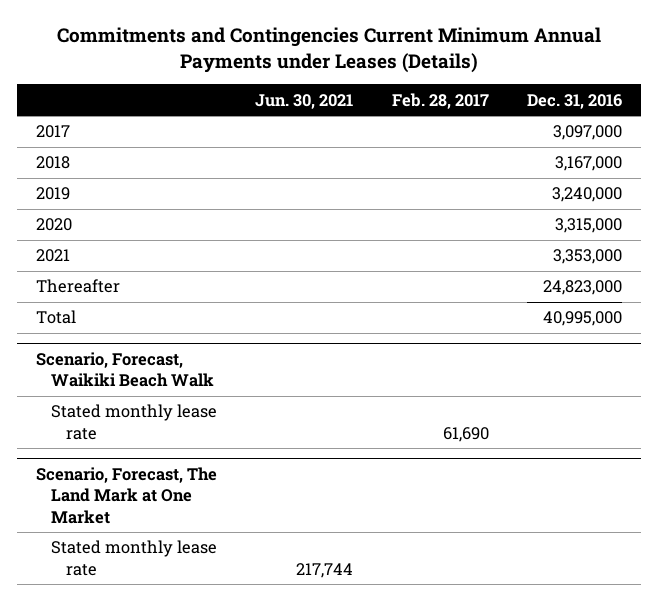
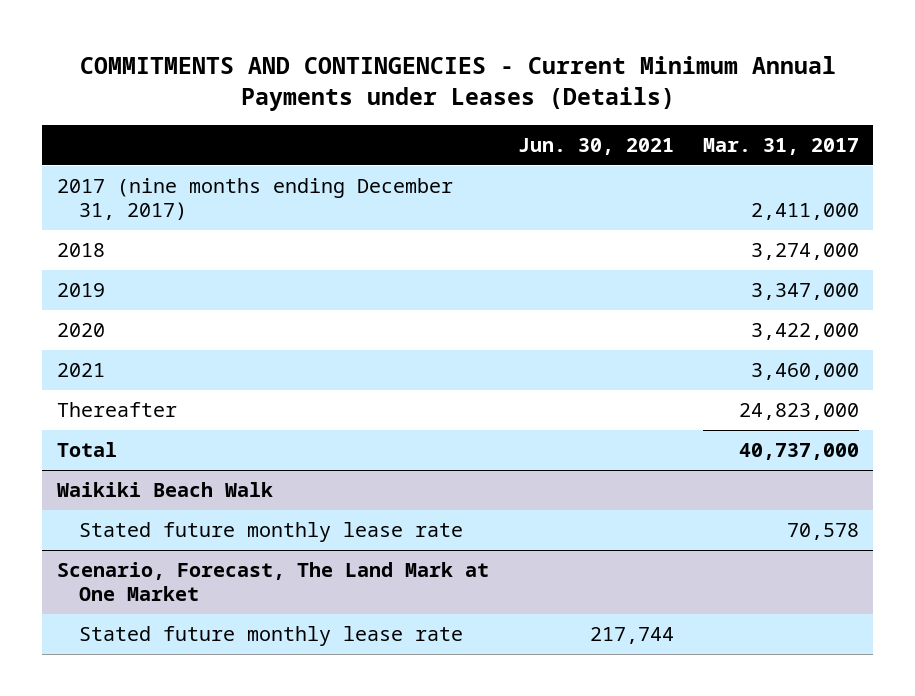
- Commitments and Contingencies Current Minimum Annual Payments under Leases (Details)
+ COMMITMENTS AND CONTINGENCIES - Current Minimum Annual Payments under Leases (Details)
- | Jun. 30, 2021 | Feb. 28, 2017 | Dec. 31, 2016
+ | Jun. 30, 2021 | Mar. 31, 2017
- 2017 | | | 3,097,000
+ 2017 (nine months ending December 31, 2017) | | 2,411,000
- Scenario, Forecast, Waikiki Beach Walk
- Stated monthly lease rate | | 61,690 |
+ Waikiki Beach Walk
+ Stated future monthly lease rate | | 70,578
@ Scenario, Forecast, The Land Mark at One Market
- Stated monthly lease rate | 217,744 | |
+ Stated future monthly lease rate | 217,744 |

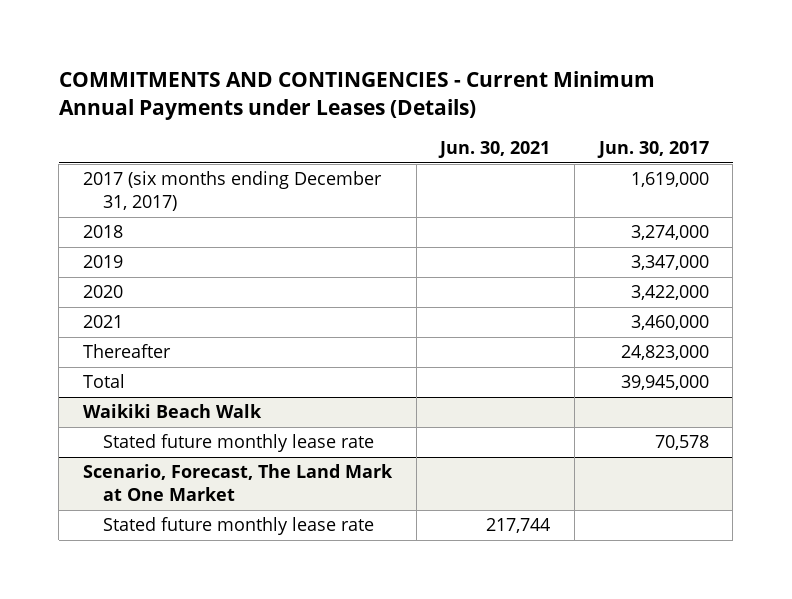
- | Jun. 30, 2021 | Mar. 31, 2017
+ | Jun. 30, 2021 | Jun. 30, 2017
- 2017 (nine months ending December 31, 2017) | | 2,411,000
+ 2017 (six months ending December 31, 2017) | | 1,619,000

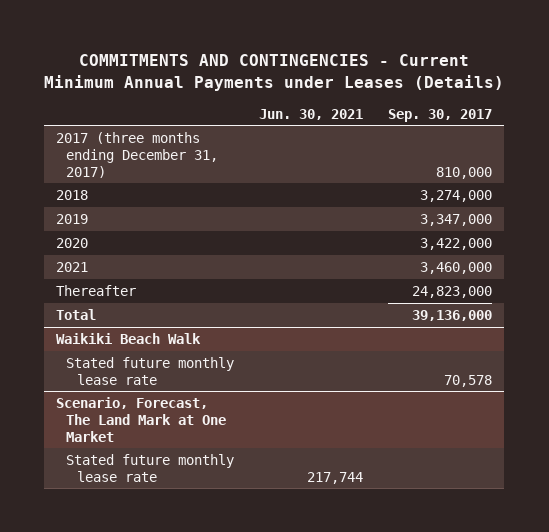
- | Jun. 30, 2021 | Jun. 30, 2017
+ | Jun. 30, 2021 | Sep. 30, 2017
- 2017 (six months ending December 31, 2017) | | 1,619,000
+ 2017 (three months ending December 31, 2017) | | 810,000

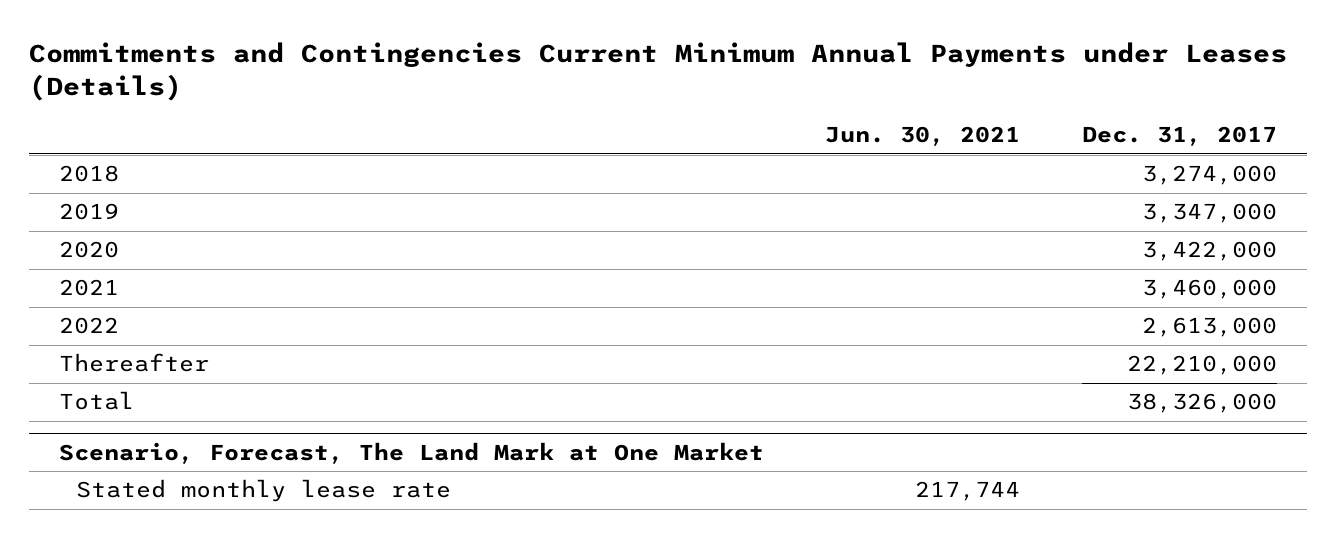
- COMMITMENTS AND CONTINGENCIES - Current Minimum Annual Payments under Leases (Details)
+ Commitments and Contingencies Current Minimum Annual Payments under Leases (Details)
- | Jun. 30, 2021 | Sep. 30, 2017
+ | Jun. 30, 2021 | Dec. 31, 2017
- 2017 (three months ending December 31, 2017) | | 810,000
+ 2022 | | 2,613,000
- Waikiki Beach Walk
- Stated future monthly lease rate | | 70,578
@ Scenario, Forecast, The Land Mark at One Market
- Stated future monthly lease rate | 217,744 |
+ Stated monthly lease rate | 217,744 |

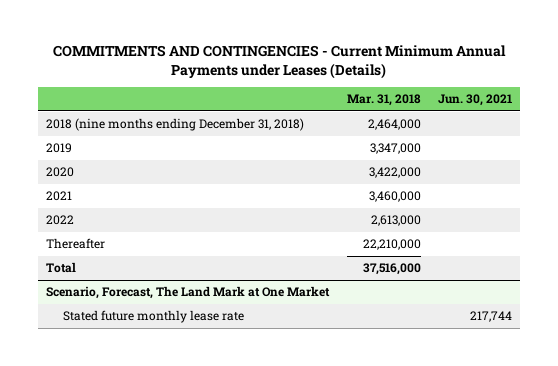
- Commitments and Contingencies Current Minimum Annual Payments under Leases (Details)
+ COMMITMENTS AND CONTINGENCIES - Current Minimum Annual Payments under Leases (Details)
- | Jun. 30, 2021 | Dec. 31, 2017
+ | Mar. 31, 2018 | Jun. 30, 2021
- 2018 | | 3,274,000
+ 2018 (nine months ending December 31, 2018) | 2,464,000 |
@ Scenario, Forecast, The Land Mark at One Market
- Stated monthly lease rate | 217,744 |
+ Stated future monthly lease rate | | 217,744

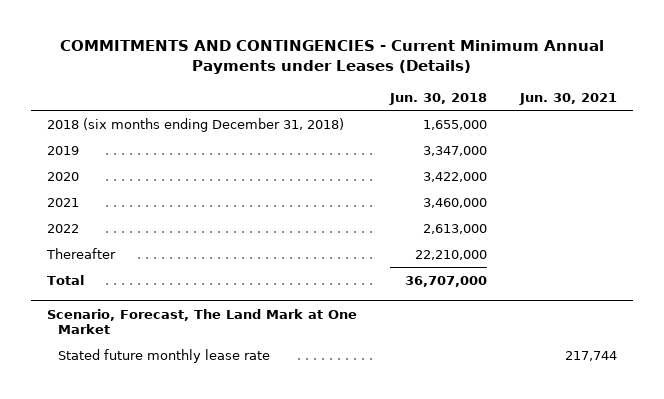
- | Mar. 31, 2018 | Jun. 30, 2021
+ | Jun. 30, 2018 | Jun. 30, 2021
- 2018 (nine months ending December 31, 2018) | 2,464,000 |
+ 2018 (six months ending December 31, 2018) | 1,655,000 |

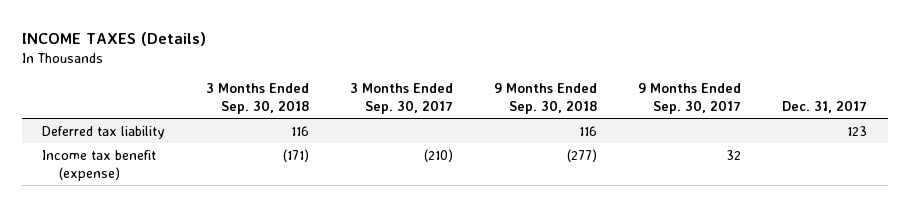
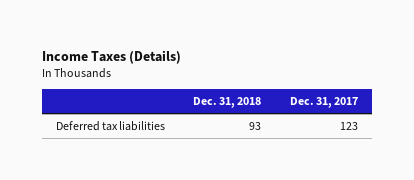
- INCOME TAXES (Details)
+ Income Taxes (Details)
- | 3 Months Ended Sep. 30, 2018 | 3 Months Ended Sep. 30, 2017 | 9 Months Ended Sep. 30, 2018 | 9 Months Ended Sep. 30, 2017 | Dec. 31, 2017
+ | Dec. 31, 2018 | Dec. 31, 2017
- Deferred tax liability | 116 | | 116 | | 123
- Income tax benefit (expense) | (171) | (210) | (277) | 32 |
+ Deferred tax liabilities | 93 | 123

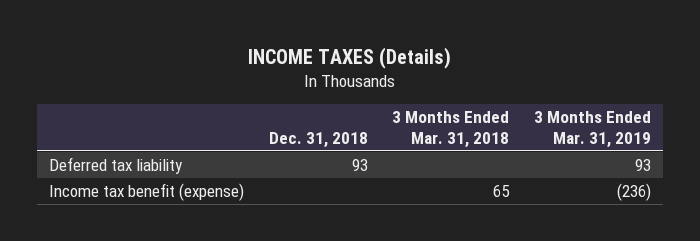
- Income Taxes (Details)
+ INCOME TAXES (Details)
- | Dec. 31, 2018 | Dec. 31, 2017
+ | Dec. 31, 2018 | 3 Months Ended Mar. 31, 2018 | 3 Months Ended Mar. 31, 2019
- Deferred tax liabilities | 93 | 123
+ Deferred tax liability | 93 | | 93
+ Income tax benefit (expense) | | 65 | (236)

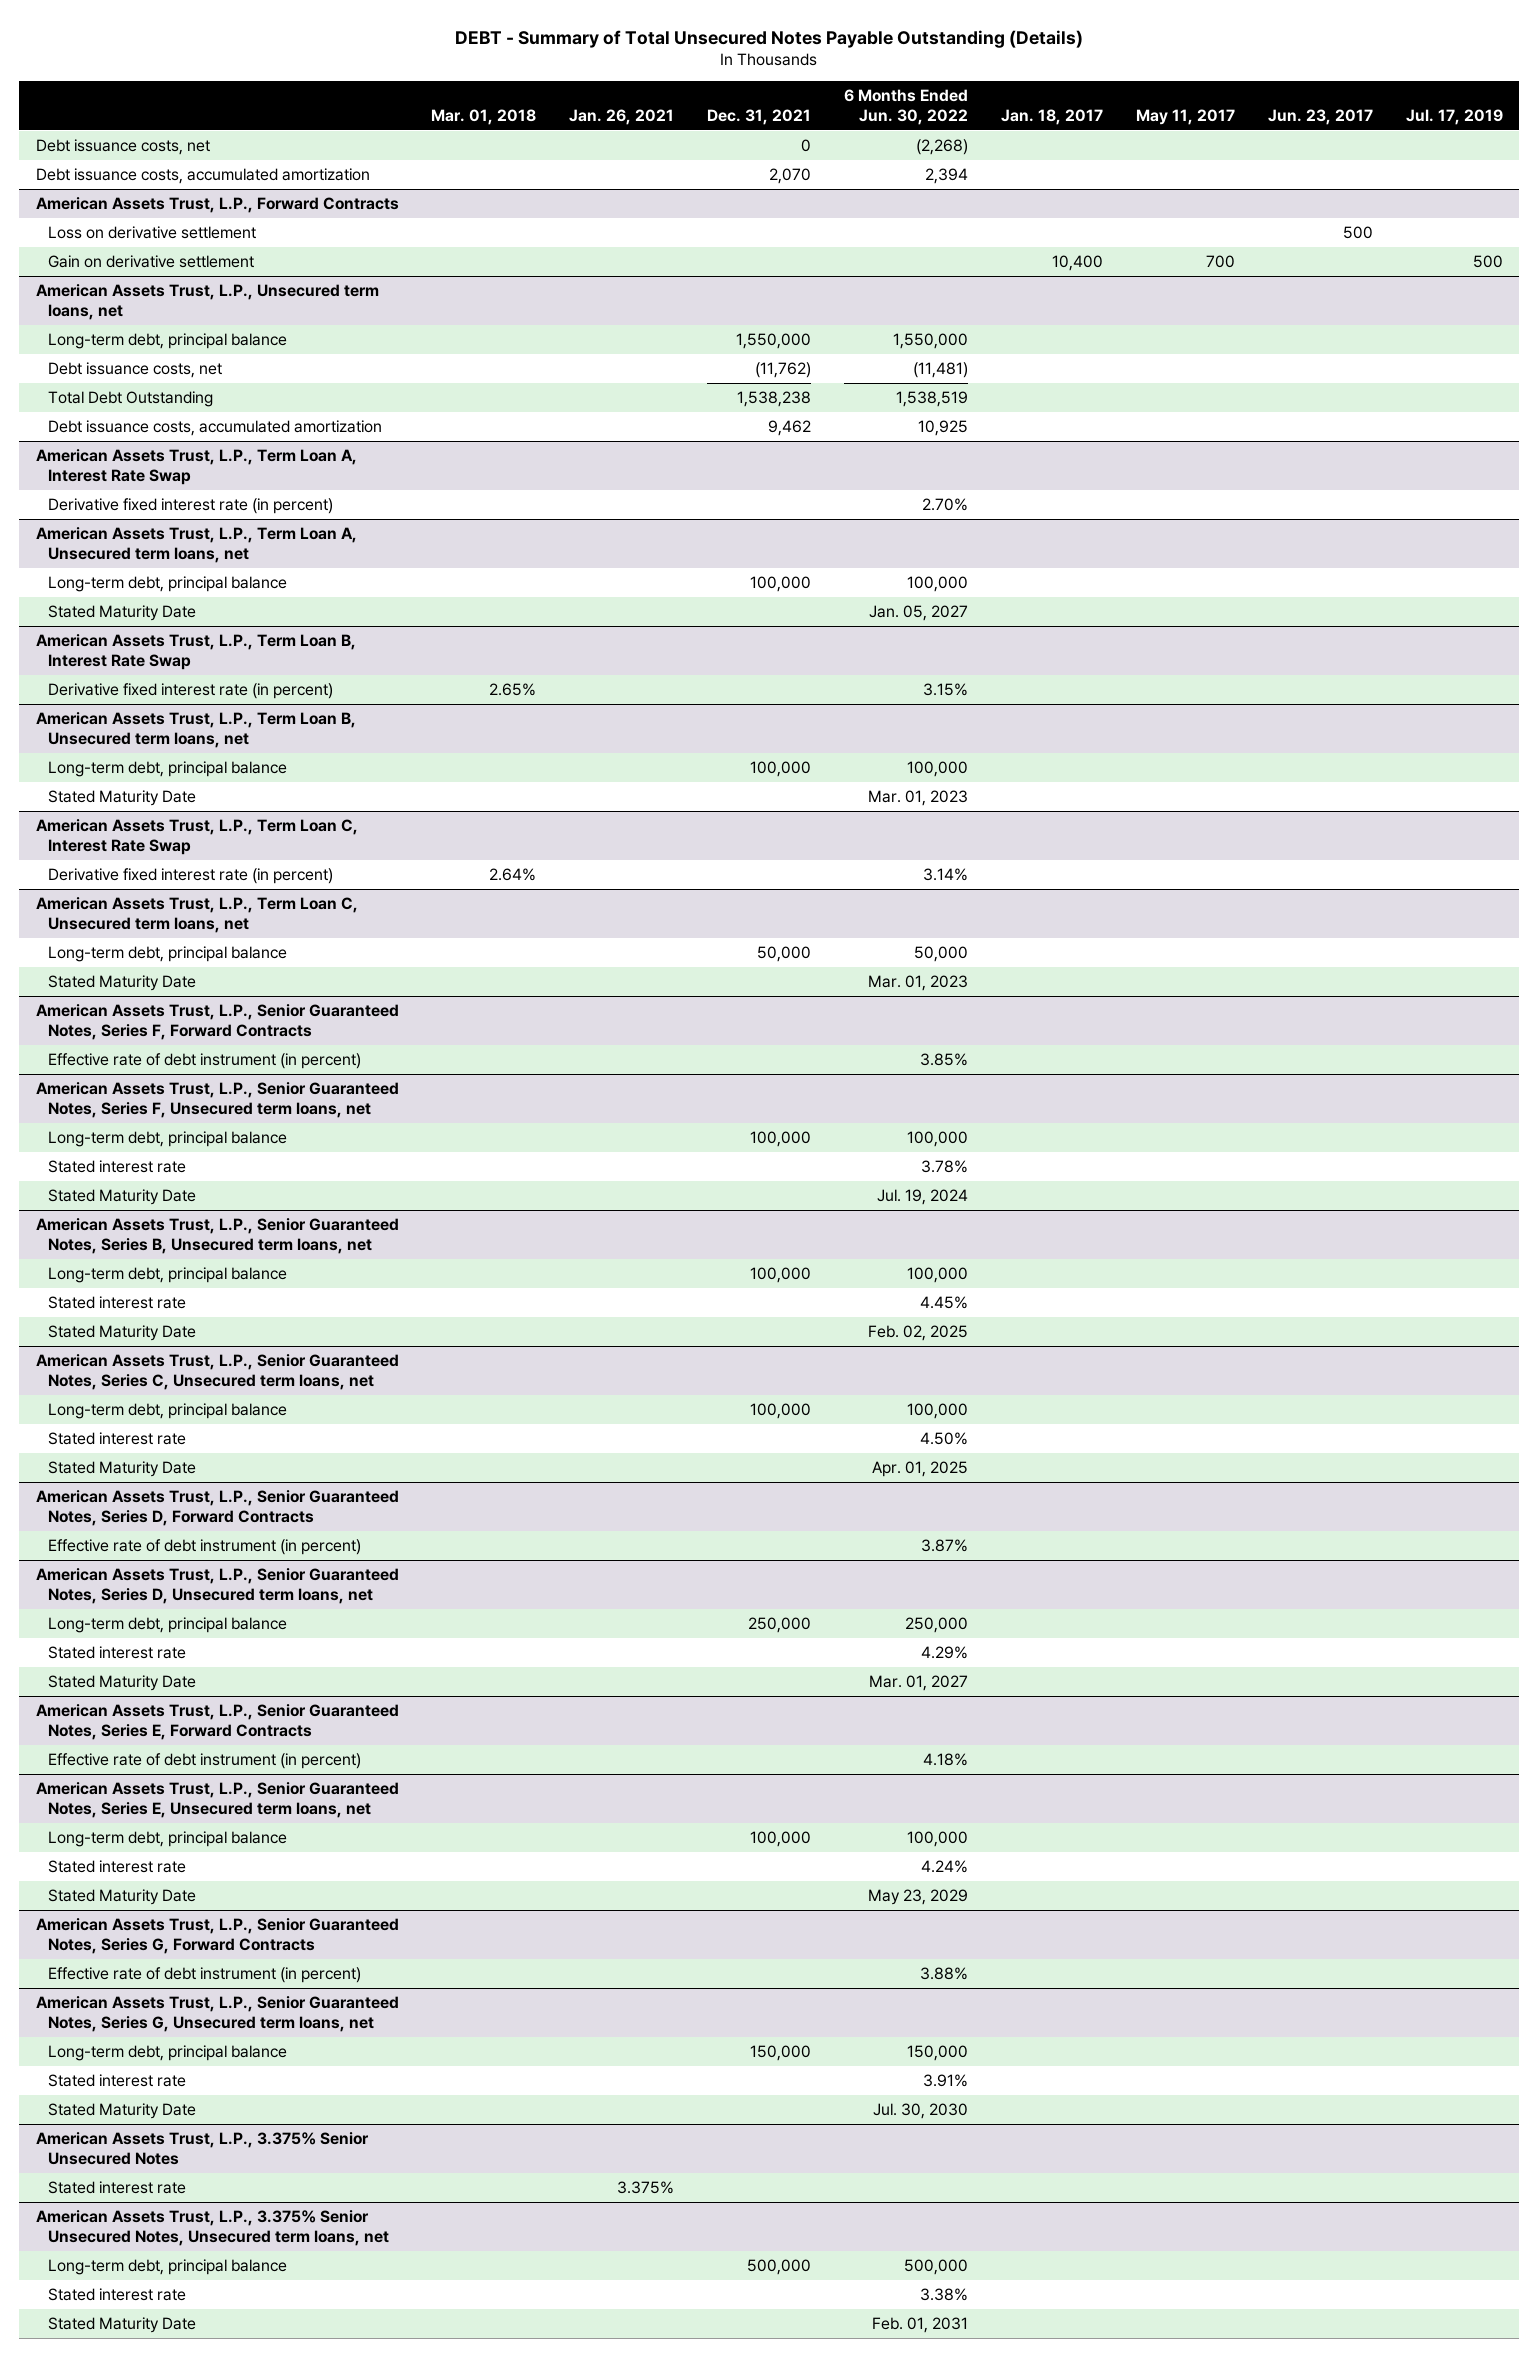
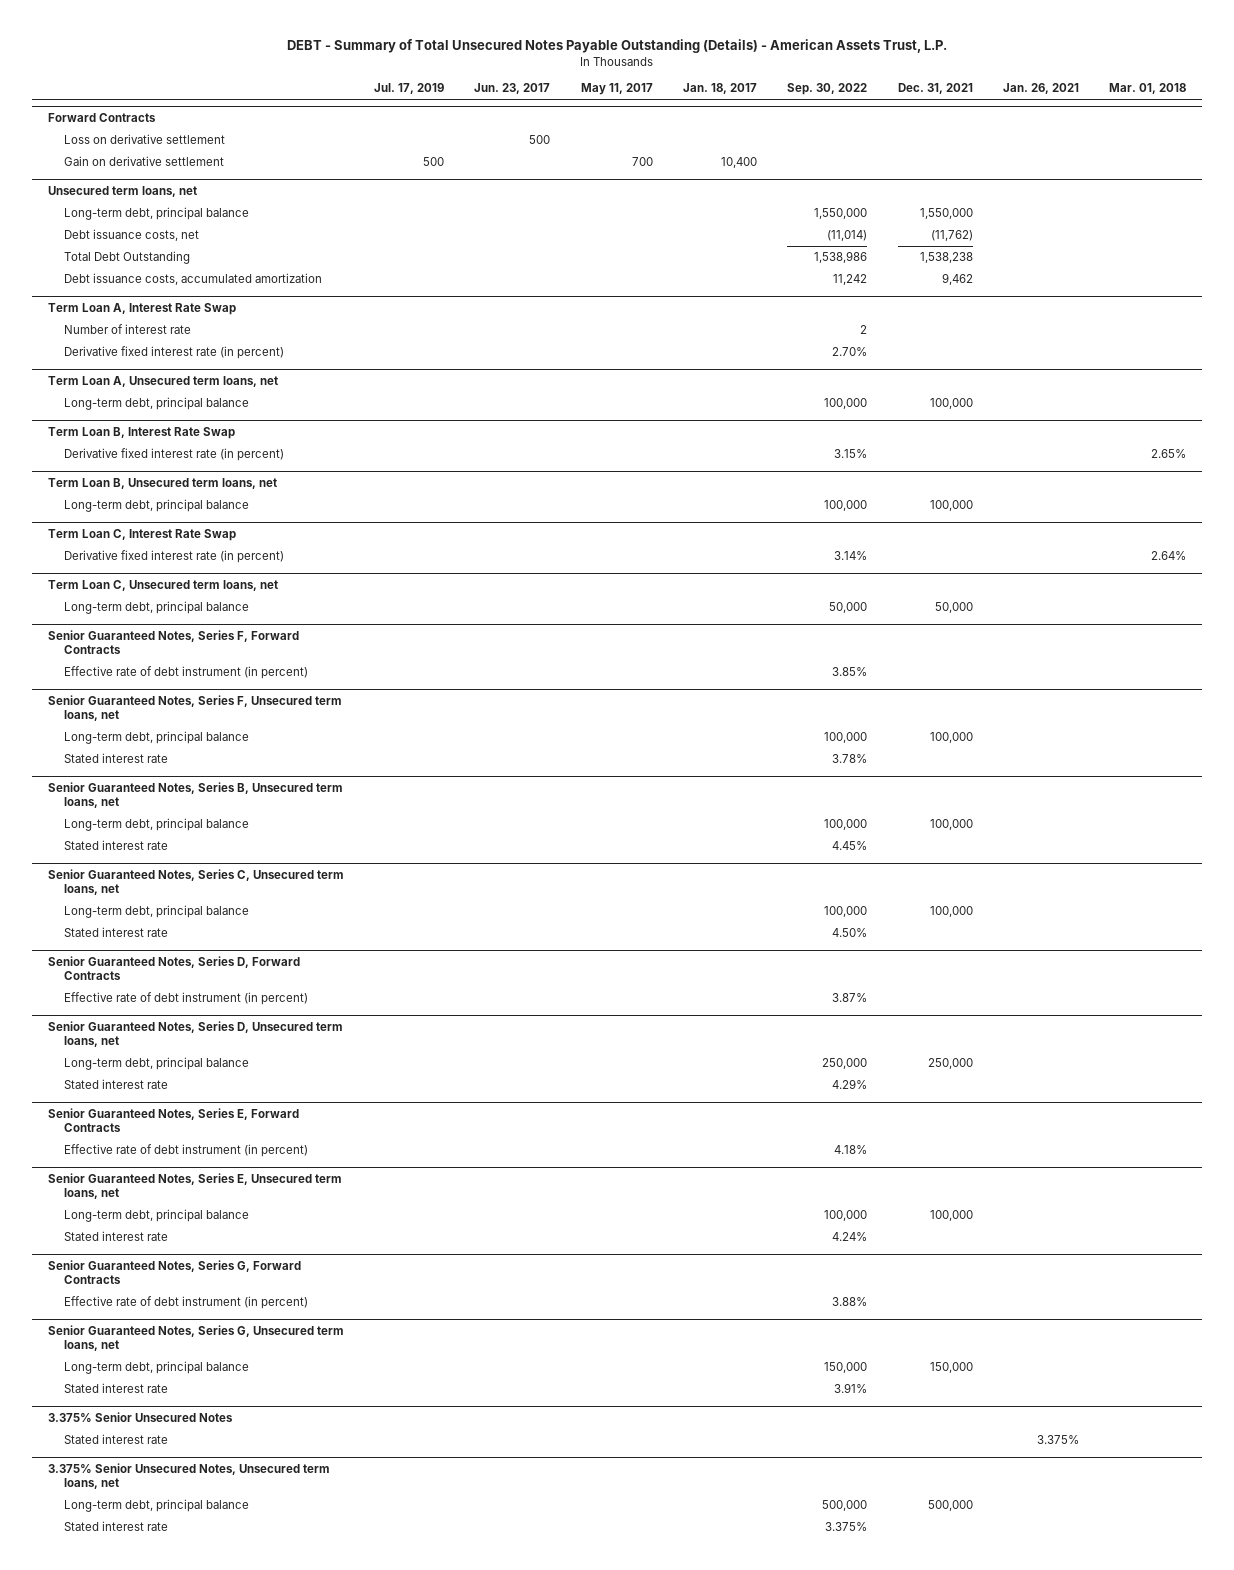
- DEBT - Summary of Total Unsecured Notes Payable Outstanding (Details)
+ DEBT - Summary of Total Unsecured Notes Payable Outstanding (Details) - American Assets Trust, L.P.
- | Mar. 01, 2018 | Jan. 26, 2021 | Dec. 31, 2021 | 6 Months Ended Jun. 30, 2022 | Jan. 18, 2017 | May 11, 2017 | Jun. 23, 2017 | Jul. 17, 2019
+ | Jul. 17, 2019 | Jun. 23, 2017 | May 11, 2017 | Jan. 18, 2017 | Sep. 30, 2022 | Dec. 31, 2021 | Jan. 26, 2021 | Mar. 01, 2018
- Debt issuance costs, net | | | 0 | (2,268) | | | |
- Debt issuance costs, accumulated amortization | | | 2,070 | 2,394 | | | |
- American Assets Trust, L.P., Forward Contracts
+ Forward Contracts
- American Assets Trust, L.P., Unsecured term loans, net
+ Unsecured term loans, net
- American Assets Trust, L.P., Term Loan A, Interest Rate Swap
+ Term Loan A, Interest Rate Swap
+ Number of interest rate | | | | | 2 | | |
- American Assets Trust, L.P., Term Loan A, Unsecured term loans, net
+ Term Loan A, Unsecured term loans, net
- Stated Maturity Date | | | | Jan. 05, 2027 | | | |
- American Assets Trust, L.P., Term Loan B, Interest Rate Swap
+ Term Loan B, Interest Rate Swap
- American Assets Trust, L.P., Term Loan B, Unsecured term loans, net
+ Term Loan B, Unsecured term loans, net
- Stated Maturity Date | | | | Mar. 01, 2023 | | | |
- American Assets Trust, L.P., Term Loan C, Interest Rate Swap
+ Term Loan C, Interest Rate Swap
- American Assets Trust, L.P., Term Loan C, Unsecured term loans, net
+ Term Loan C, Unsecured term loans, net
- Stated Maturity Date | | | | Mar. 01, 2023 | | | |
- American Assets Trust, L.P., Senior Guaranteed Notes, Series F, Forward Contracts
+ Senior Guaranteed Notes, Series F, Forward Contracts
- American Assets Trust, L.P., Senior Guaranteed Notes, Series F, Unsecured term loans, net
+ Senior Guaranteed Notes, Series F, Unsecured term loans, net
- Stated Maturity Date | | | | Jul. 19, 2024 | | | |
- American Assets Trust, L.P., Senior Guaranteed Notes, Series B, Unsecured term loans, net
+ Senior Guaranteed Notes, Series B, Unsecured term loans, net
- Stated Maturity Date | | | | Feb. 02, 2025 | | | |
- American Assets Trust, L.P., Senior Guaranteed Notes, Series C, Unsecured term loans, net
+ Senior Guaranteed Notes, Series C, Unsecured term loans, net
- Stated Maturity Date | | | | Apr. 01, 2025 | | | |
- American Assets Trust, L.P., Senior Guaranteed Notes, Series D, Forward Contracts
+ Senior Guaranteed Notes, Series D, Forward Contracts
- American Assets Trust, L.P., Senior Guaranteed Notes, Series D, Unsecured term loans, net
+ Senior Guaranteed Notes, Series D, Unsecured term loans, net
- Stated Maturity Date | | | | Mar. 01, 2027 | | | |
- American Assets Trust, L.P., Senior Guaranteed Notes, Series E, Forward Contracts
+ Senior Guaranteed Notes, Series E, Forward Contracts
- American Assets Trust, L.P., Senior Guaranteed Notes, Series E, Unsecured term loans, net
+ Senior Guaranteed Notes, Series E, Unsecured term loans, net
- Stated Maturity Date | | | | May 23, 2029 | | | |
- American Assets Trust, L.P., Senior Guaranteed Notes, Series G, Forward Contracts
+ Senior Guaranteed Notes, Series G, Forward Contracts
- American Assets Trust, L.P., Senior Guaranteed Notes, Series G, Unsecured term loans, net
+ Senior Guaranteed Notes, Series G, Unsecured term loans, net
- Stated Maturity Date | | | | Jul. 30, 2030 | | | |
- American Assets Trust, L.P., 3.375% Senior Unsecured Notes
+ 3.375% Senior Unsecured Notes
- American Assets Trust, L.P., 3.375% Senior Unsecured Notes, Unsecured term loans, net
+ 3.375% Senior Unsecured Notes, Unsecured term loans, net
- Stated Maturity Date | | | | Feb. 01, 2031 | | | |

